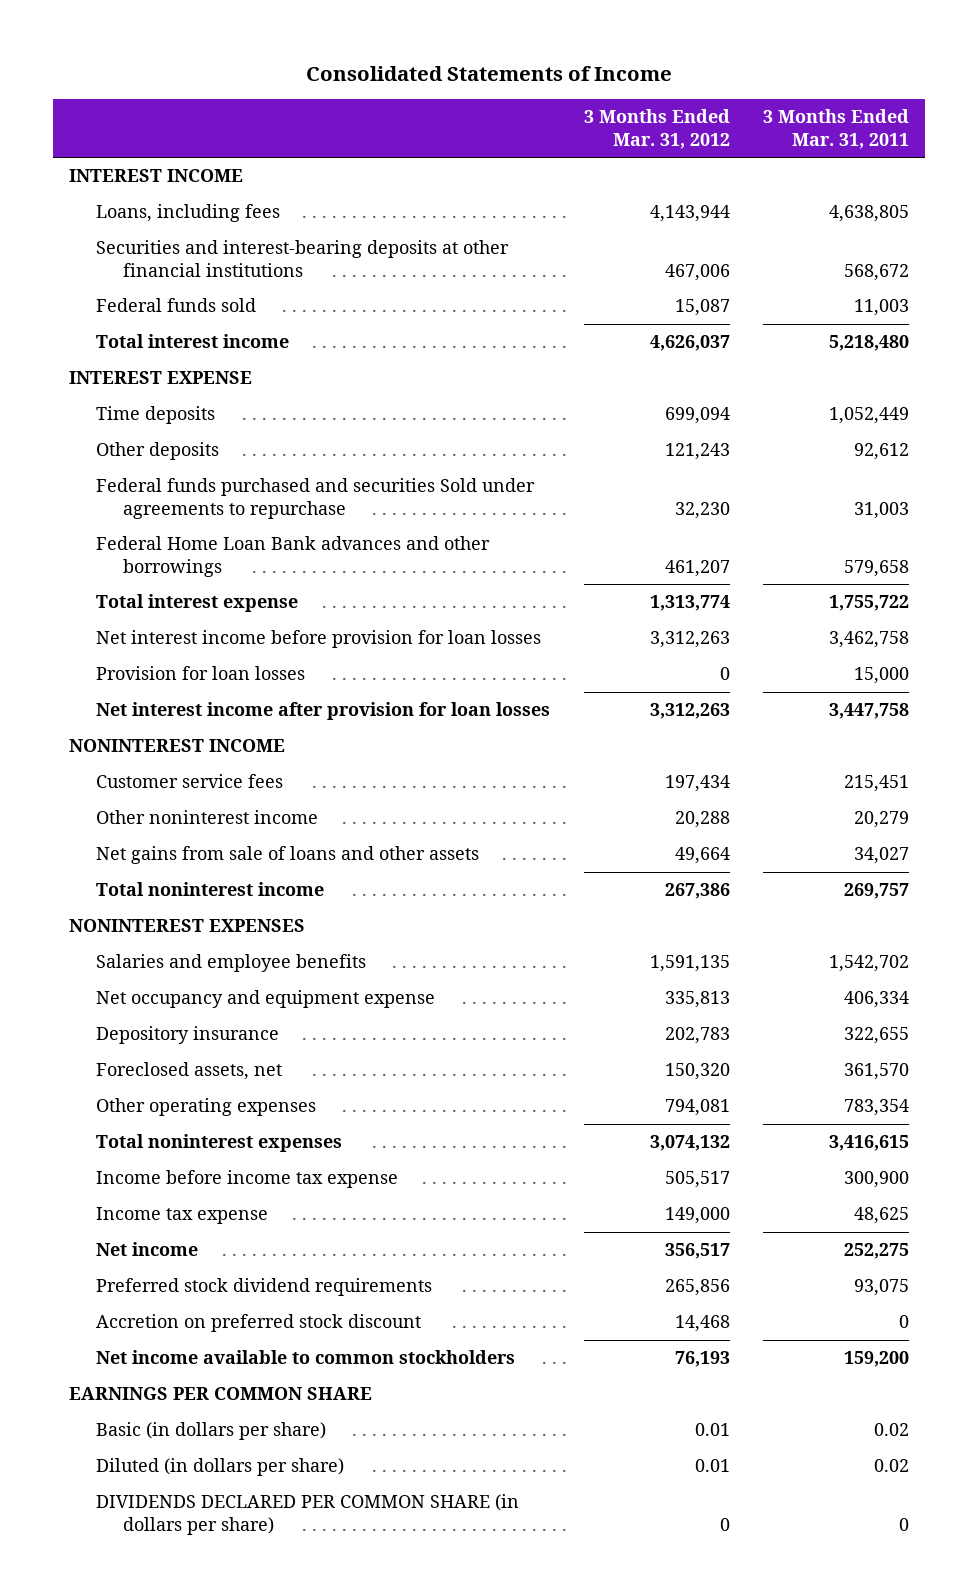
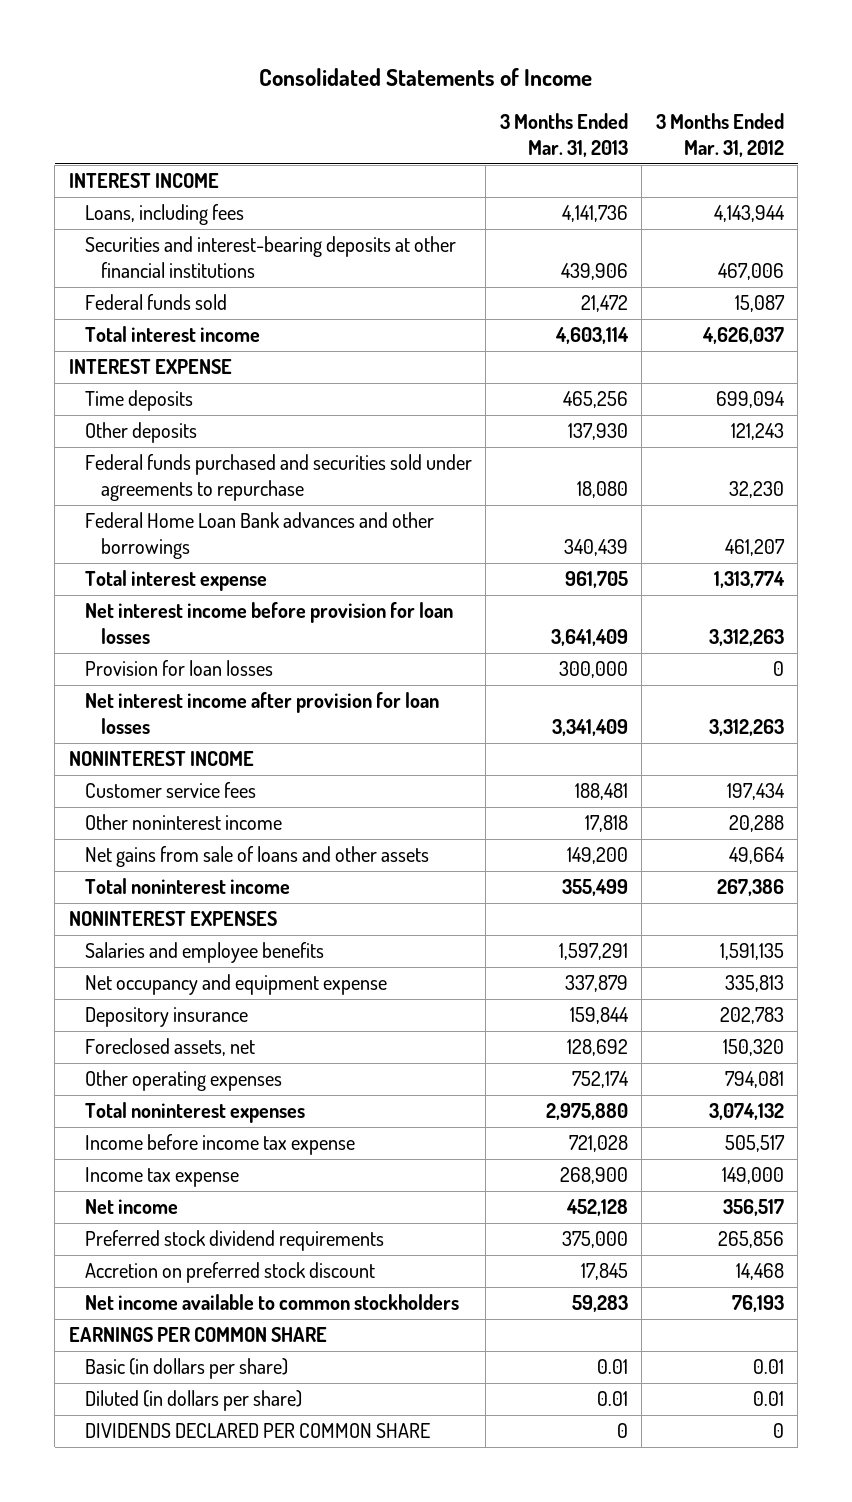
- | 3 Months Ended Mar. 31, 2012 | 3 Months Ended Mar. 31, 2011
+ | 3 Months Ended Mar. 31, 2013 | 3 Months Ended Mar. 31, 2012
- Federal funds purchased and securities Sold under agreements to repurchase | 32,230 | 31,003
+ Federal funds purchased and securities sold under agreements to repurchase | 18,080 | 32,230
- DIVIDENDS DECLARED PER COMMON SHARE (in dollars per share) | 0 | 0
+ DIVIDENDS DECLARED PER COMMON SHARE | 0 | 0

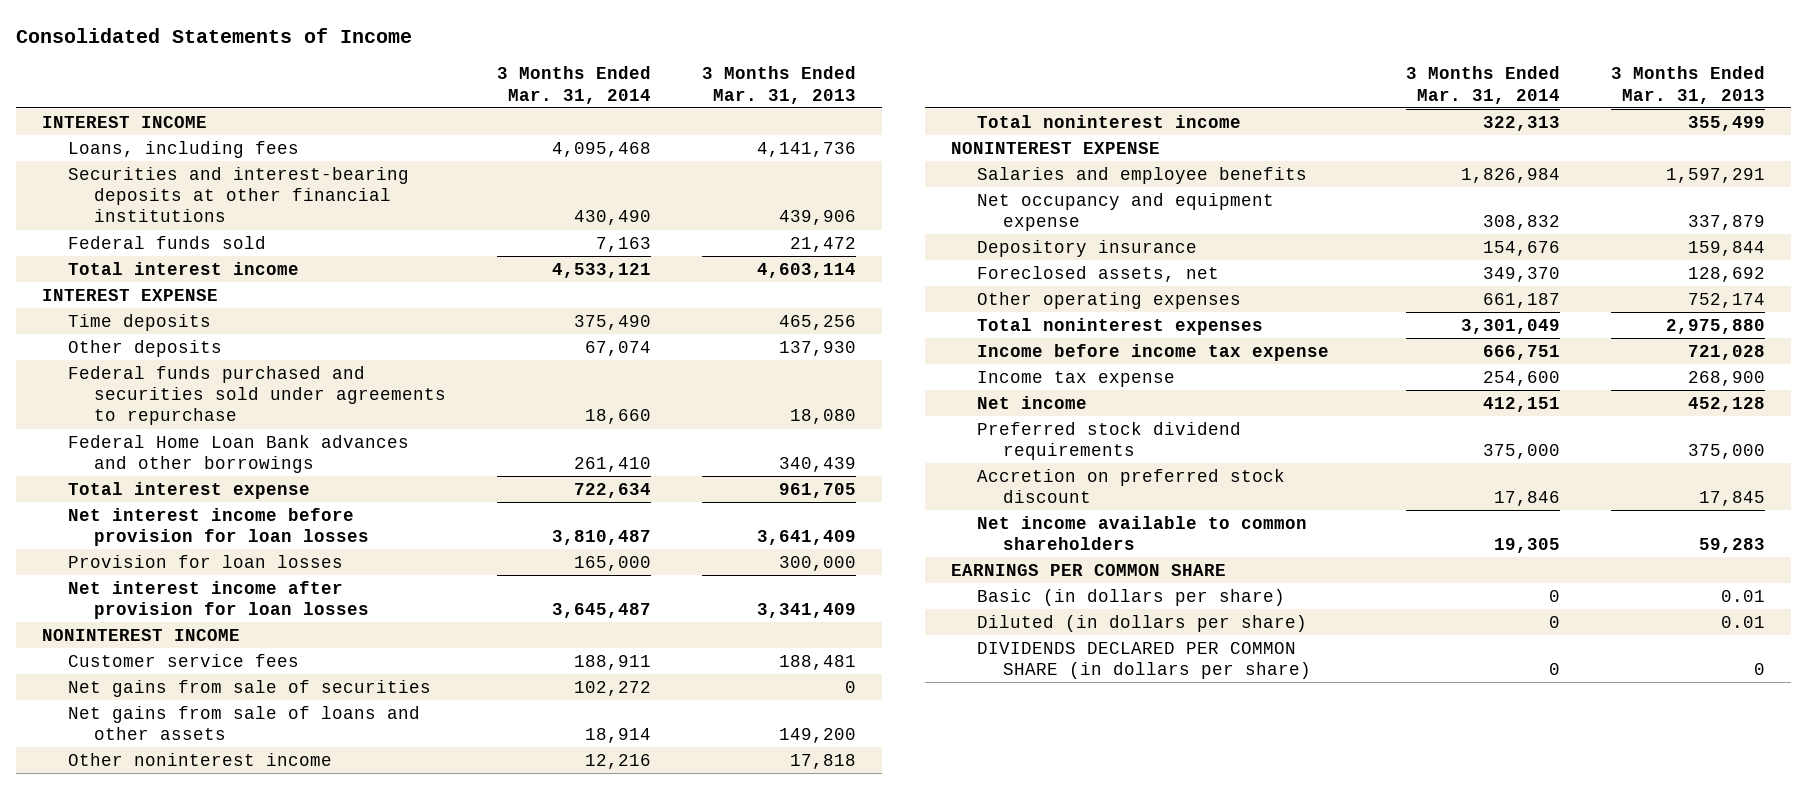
- | 3 Months Ended Mar. 31, 2013 | 3 Months Ended Mar. 31, 2012
+ | 3 Months Ended Mar. 31, 2014 | 3 Months Ended Mar. 31, 2013
+ Net gains from sale of securities | 102,272 | 0
moved down: Other noninterest income | 12,216 | 17,818
- NONINTEREST EXPENSES
+ NONINTEREST EXPENSE
- Net income available to common stockholders | 59,283 | 76,193
+ Net income available to common shareholders | 19,305 | 59,283
- DIVIDENDS DECLARED PER COMMON SHARE | 0 | 0
+ DIVIDENDS DECLARED PER COMMON SHARE (in dollars per share) | 0 | 0

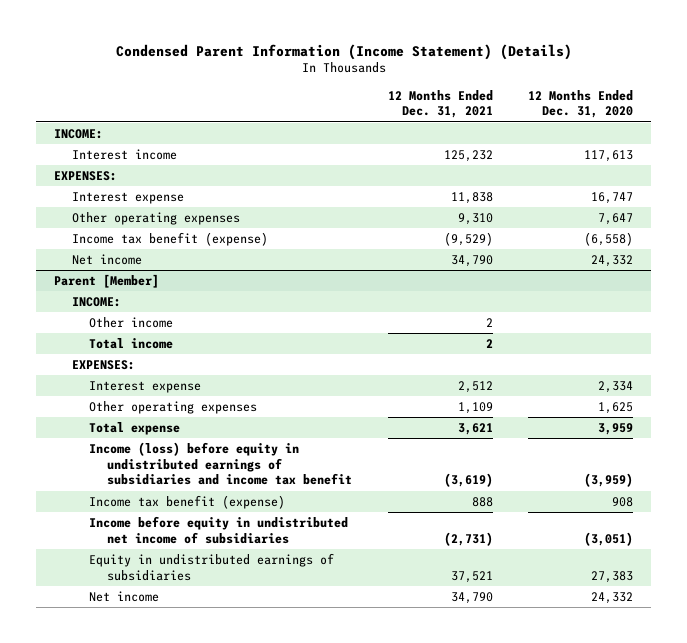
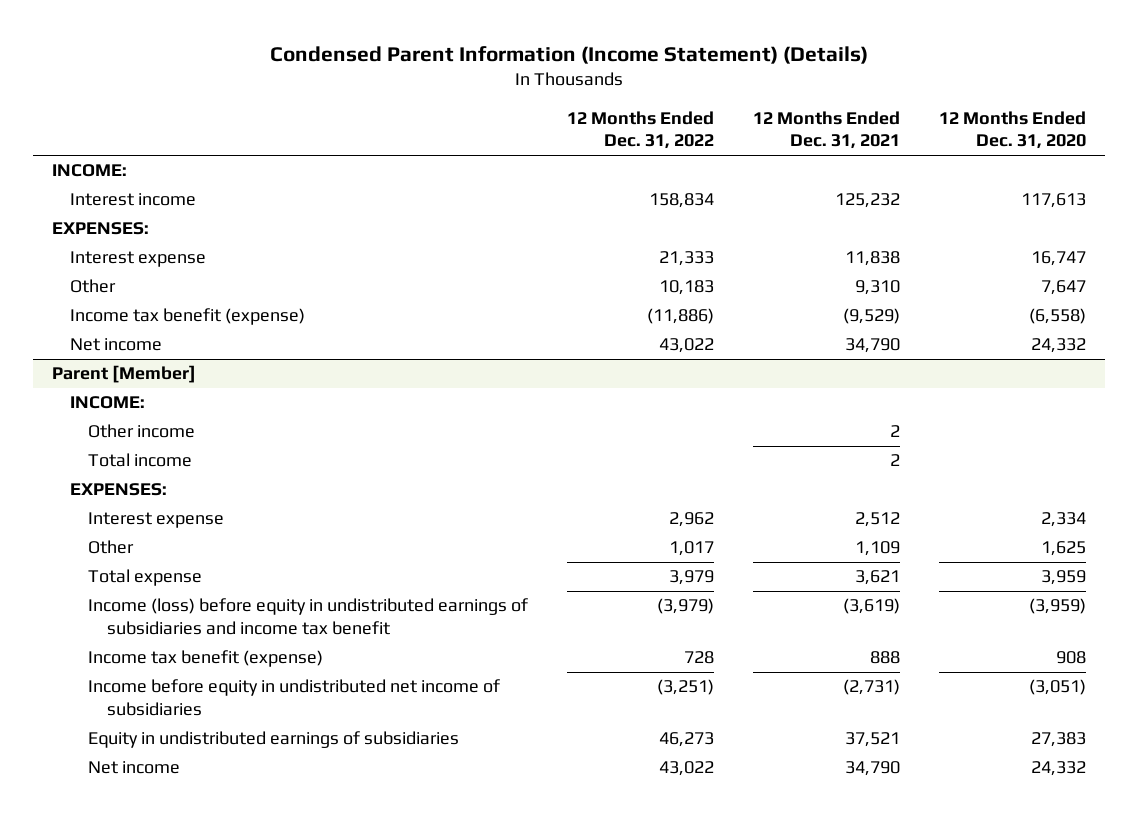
- | 12 Months Ended Dec. 31, 2021 | 12 Months Ended Dec. 31, 2020
+ | 12 Months Ended Dec. 31, 2022 | 12 Months Ended Dec. 31, 2021 | 12 Months Ended Dec. 31, 2020
- Other operating expenses | 9,310 | 7,647
+ Other | 10,183 | 9,310 | 7,647
@ Parent [Member]
- Other operating expenses | 1,109 | 1,625
+ Other | 1,017 | 1,109 | 1,625

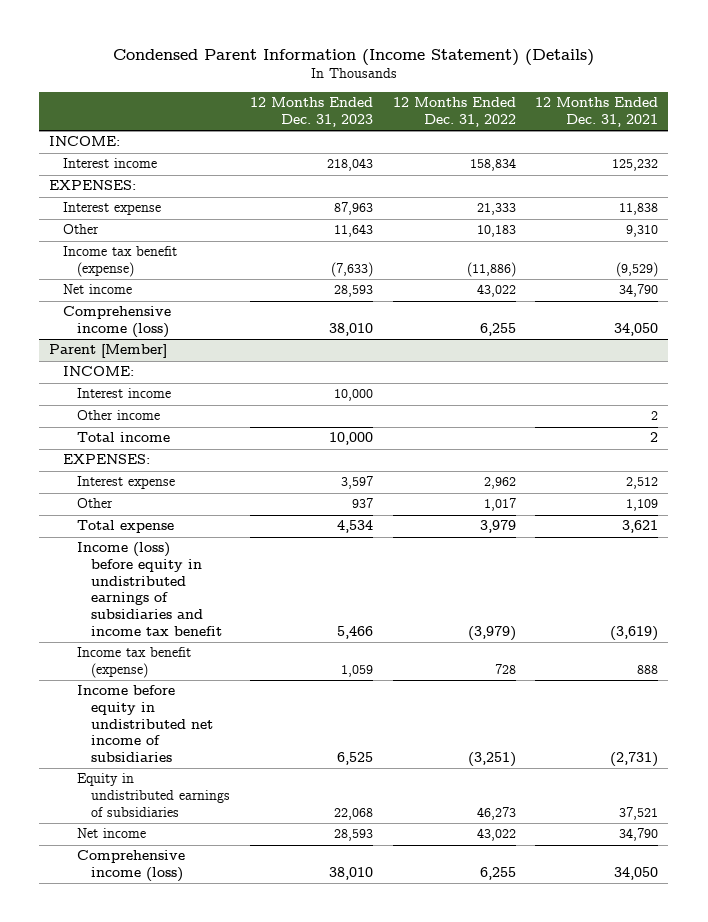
- | 12 Months Ended Dec. 31, 2022 | 12 Months Ended Dec. 31, 2021 | 12 Months Ended Dec. 31, 2020
+ | 12 Months Ended Dec. 31, 2023 | 12 Months Ended Dec. 31, 2022 | 12 Months Ended Dec. 31, 2021
+ Comprehensive income (loss) | 38,010 | 6,255 | 34,050
@ Parent [Member]
+ Interest income | 10,000 | |
+ Comprehensive income (loss) | 38,010 | 6,255 | 34,050

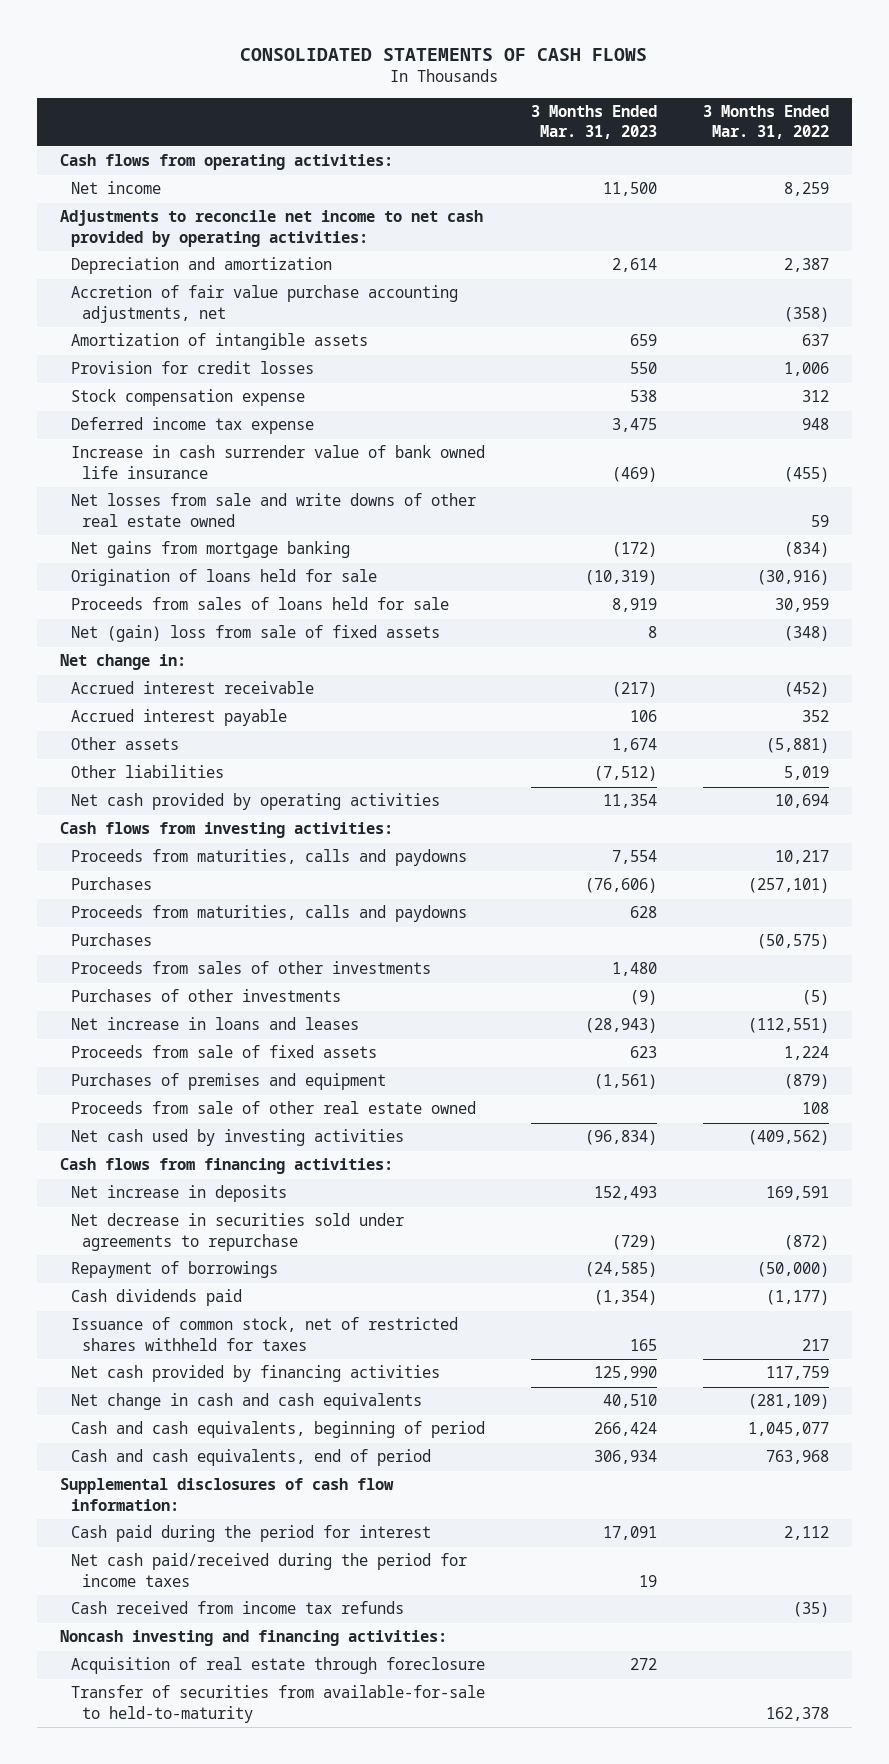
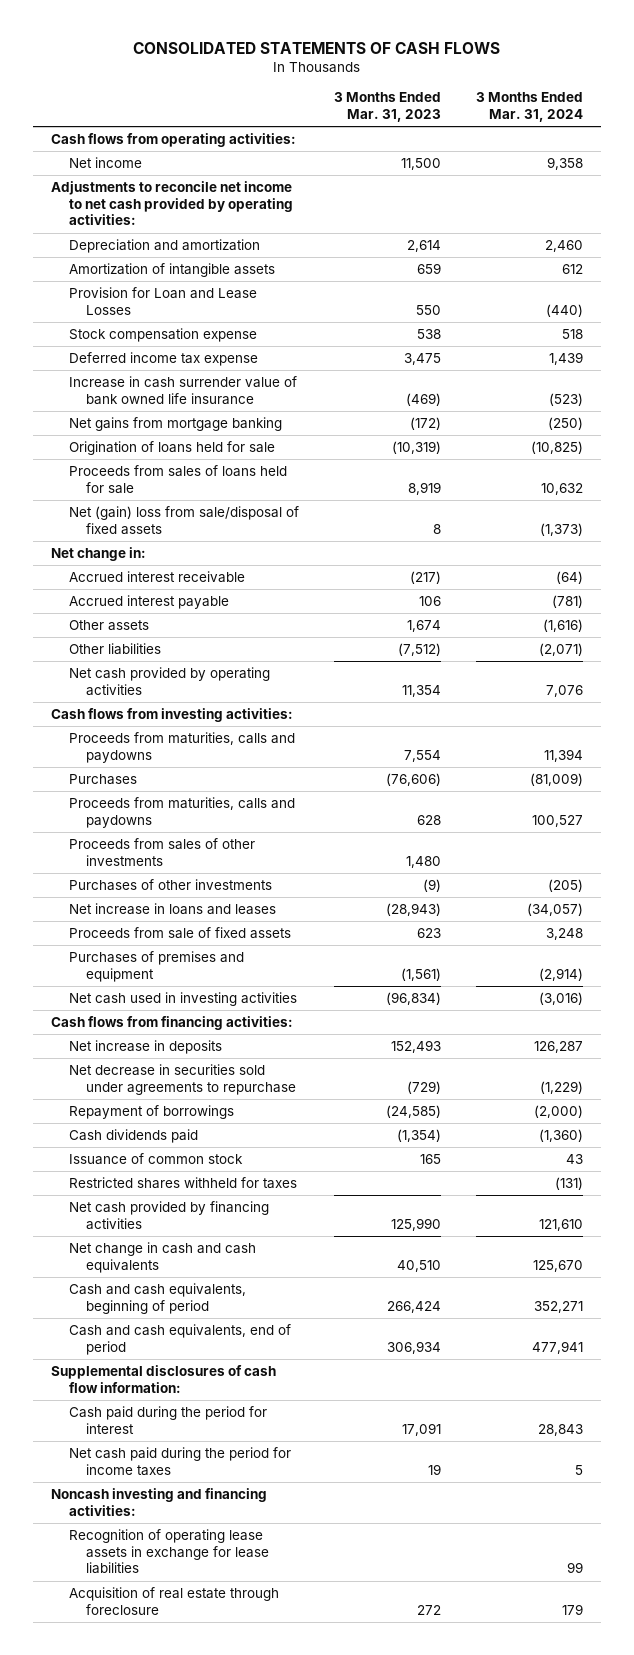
- | 3 Months Ended Mar. 31, 2023 | 3 Months Ended Mar. 31, 2022
+ | 3 Months Ended Mar. 31, 2023 | 3 Months Ended Mar. 31, 2024
- Accretion of fair value purchase accounting adjustments, net | | (358)
- Provision for credit losses | 550 | 1,006
+ Provision for Loan and Lease Losses | 550 | (440)
- Net losses from sale and write downs of other real estate owned | | 59
- Net (gain) loss from sale of fixed assets | 8 | (348)
+ Net (gain) loss from sale/disposal of fixed assets | 8 | (1,373)
- Purchases | | (50,575)
- Proceeds from sale of other real estate owned | | 108
- Net cash used by investing activities | (96,834) | (409,562)
+ Net cash used in investing activities | (96,834) | (3,016)
- Issuance of common stock, net of restricted shares withheld for taxes | 165 | 217
+ Issuance of common stock | 165 | 43
+ Restricted shares withheld for taxes | | (131)
- Net cash paid/received during the period for income taxes | 19 |
- Cash received from income tax refunds | | (35)
+ Net cash paid during the period for income taxes | 19 | 5
+ Recognition of operating lease assets in exchange for lease liabilities | | 99
- Transfer of securities from available-for-sale to held-to-maturity | | 162,378

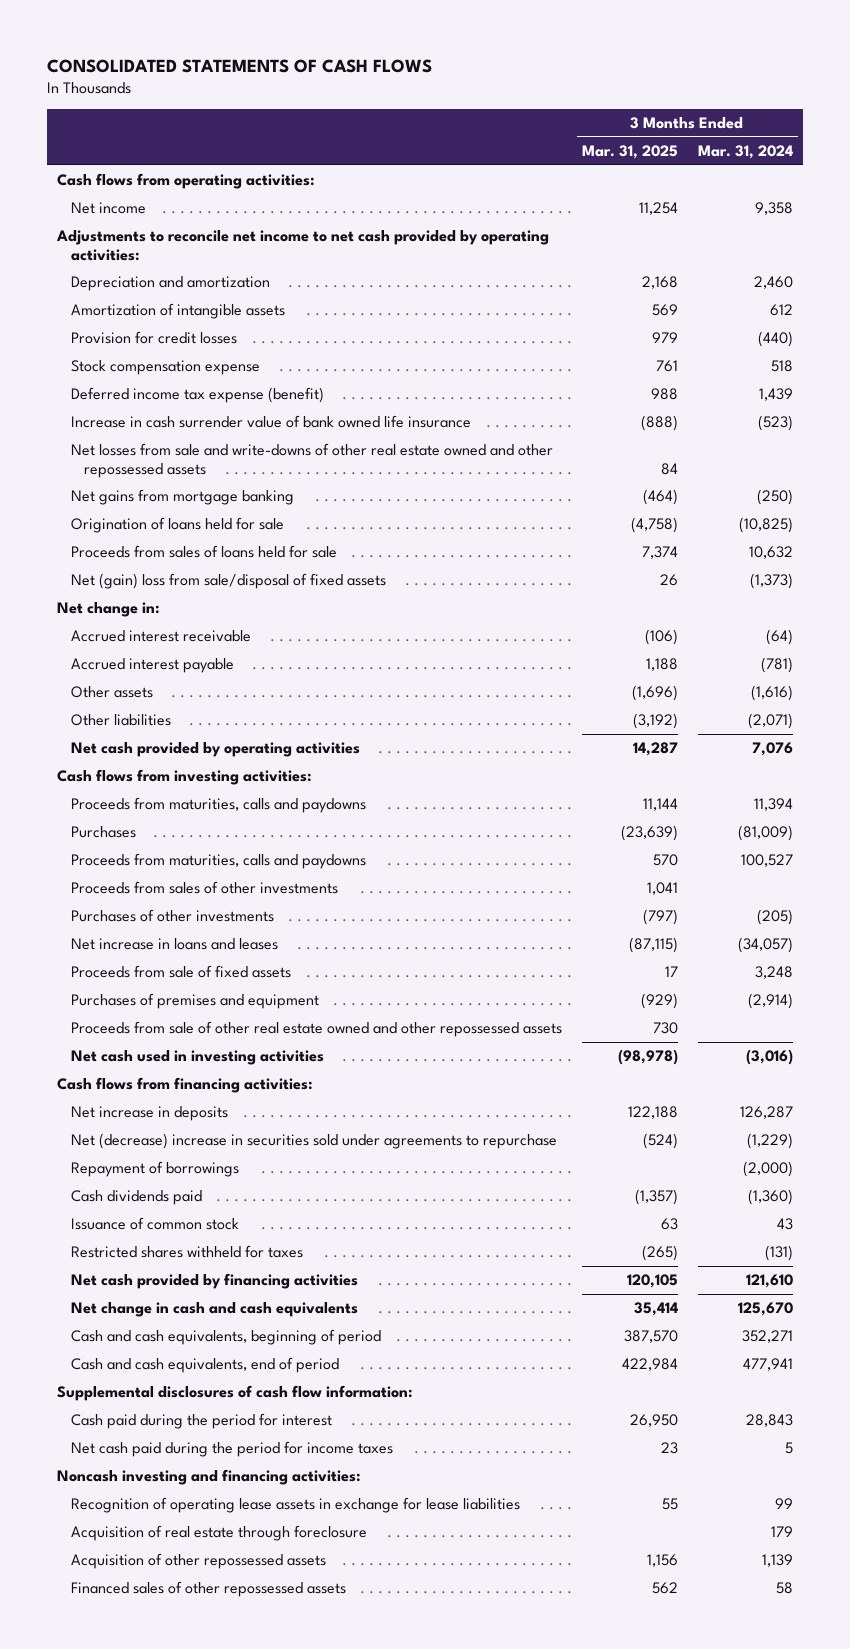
- | 3 Months Ended Mar. 31, 2023 | 3 Months Ended Mar. 31, 2024
+ | 3 Months Ended Mar. 31, 2025 | 3 Months Ended Mar. 31, 2024
- Provision for Loan and Lease Losses | 550 | (440)
+ Provision for credit losses | 979 | (440)
- Deferred income tax expense | 3,475 | 1,439
+ Deferred income tax expense (benefit) | 988 | 1,439
+ Net losses from sale and write-downs of other real estate owned and other repossessed assets | 84 |
+ Proceeds from sale of other real estate owned and other repossessed assets | 730 |
- Net decrease in securities sold under agreements to repurchase | (729) | (1,229)
+ Net (decrease) increase in securities sold under agreements to repurchase | (524) | (1,229)
+ Acquisition of other repossessed assets | 1,156 | 1,139
+ Financed sales of other repossessed assets | 562 | 58

